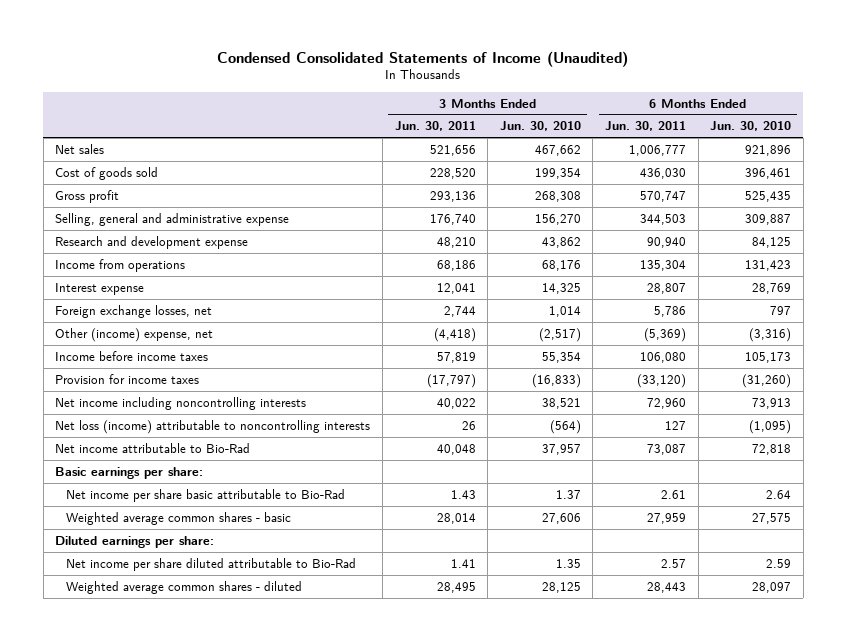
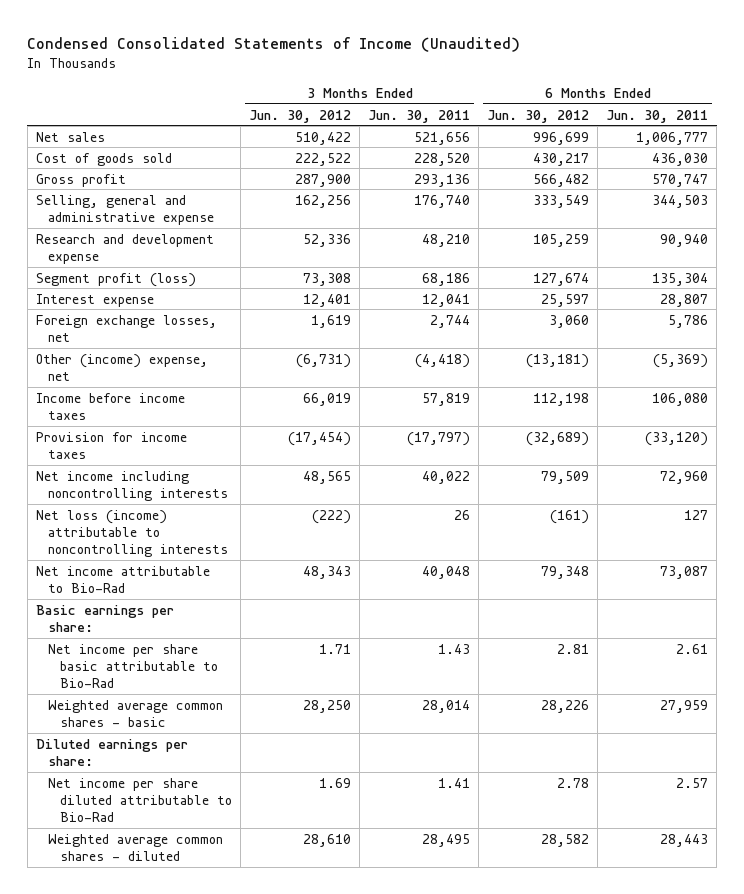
- | 3 Months Ended Jun. 30, 2011 | 3 Months Ended Jun. 30, 2010 | 6 Months Ended Jun. 30, 2011 | 6 Months Ended Jun. 30, 2010
+ | 3 Months Ended Jun. 30, 2012 | 3 Months Ended Jun. 30, 2011 | 6 Months Ended Jun. 30, 2012 | 6 Months Ended Jun. 30, 2011
- Income from operations | 68,186 | 68,176 | 135,304 | 131,423
+ Segment profit (loss) | 73,308 | 68,186 | 127,674 | 135,304

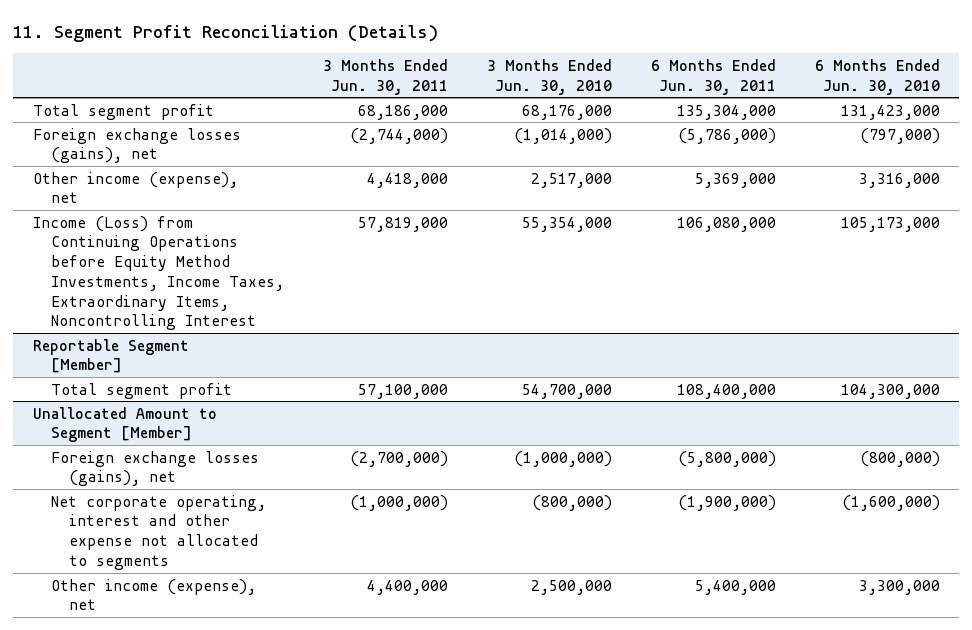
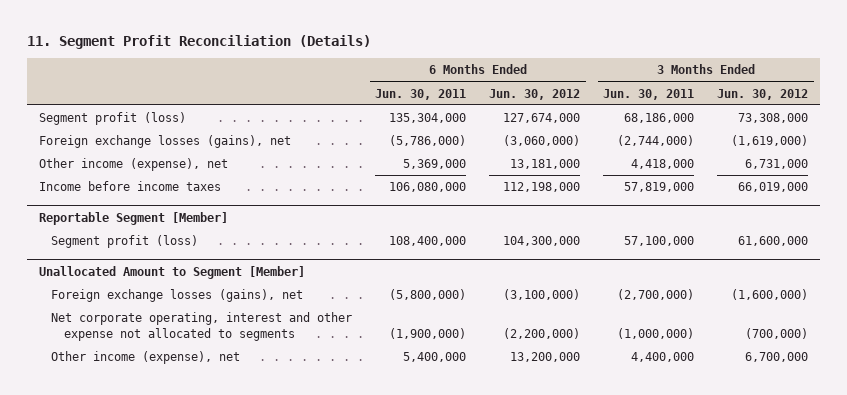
- | 3 Months Ended Jun. 30, 2011 | 3 Months Ended Jun. 30, 2010 | 6 Months Ended Jun. 30, 2011 | 6 Months Ended Jun. 30, 2010
+ | 6 Months Ended Jun. 30, 2011 | 6 Months Ended Jun. 30, 2012 | 3 Months Ended Jun. 30, 2011 | 3 Months Ended Jun. 30, 2012
- Total segment profit | 68,186,000 | 68,176,000 | 135,304,000 | 131,423,000
+ Segment profit (loss) | 135,304,000 | 127,674,000 | 68,186,000 | 73,308,000
- Income (Loss) from Continuing Operations before Equity Method Investments, Income Taxes, Extraordinary Items, Noncontrolling Interest | 57,819,000 | 55,354,000 | 106,080,000 | 105,173,000
+ Income before income taxes | 106,080,000 | 112,198,000 | 57,819,000 | 66,019,000
@ Reportable Segment [Member]
- Total segment profit | 57,100,000 | 54,700,000 | 108,400,000 | 104,300,000
+ Segment profit (loss) | 108,400,000 | 104,300,000 | 57,100,000 | 61,600,000

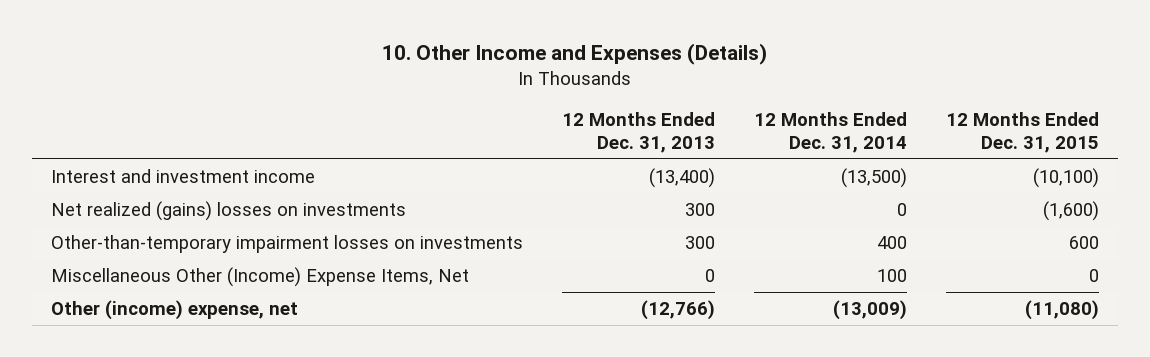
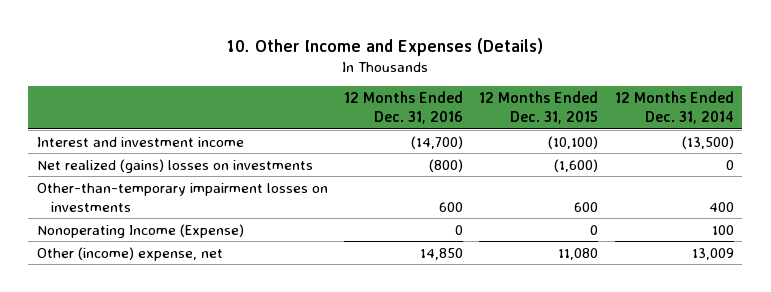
- | 12 Months Ended Dec. 31, 2013 | 12 Months Ended Dec. 31, 2014 | 12 Months Ended Dec. 31, 2015
+ | 12 Months Ended Dec. 31, 2016 | 12 Months Ended Dec. 31, 2015 | 12 Months Ended Dec. 31, 2014
- Miscellaneous Other (Income) Expense Items, Net | 0 | 100 | 0
- Other (income) expense, net | (12,766) | (13,009) | (11,080)
+ Nonoperating Income (Expense) | 0 | 0 | 100
+ Other (income) expense, net | 14,850 | 11,080 | 13,009

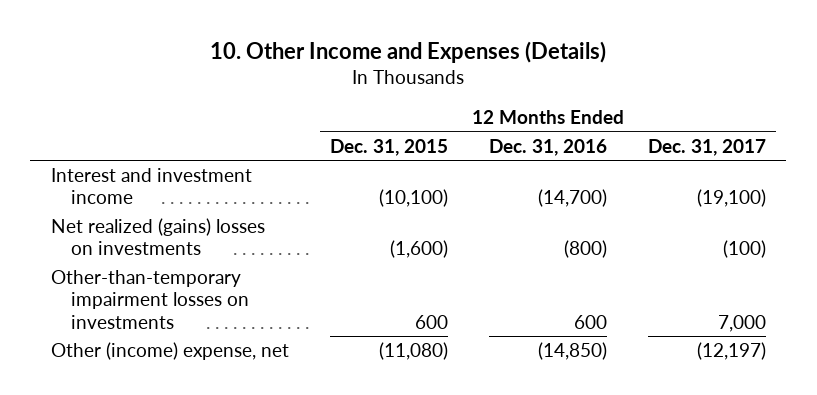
- | 12 Months Ended Dec. 31, 2016 | 12 Months Ended Dec. 31, 2015 | 12 Months Ended Dec. 31, 2014
+ | 12 Months Ended Dec. 31, 2015 | 12 Months Ended Dec. 31, 2016 | 12 Months Ended Dec. 31, 2017
- Nonoperating Income (Expense) | 0 | 0 | 100
- Other (income) expense, net | 14,850 | 11,080 | 13,009
+ Other (income) expense, net | (11,080) | (14,850) | (12,197)

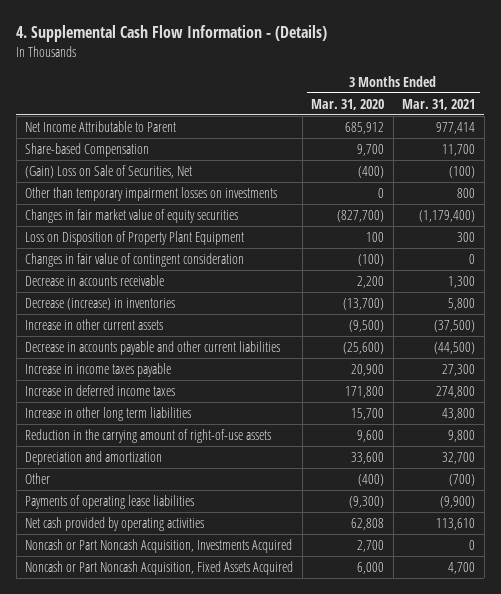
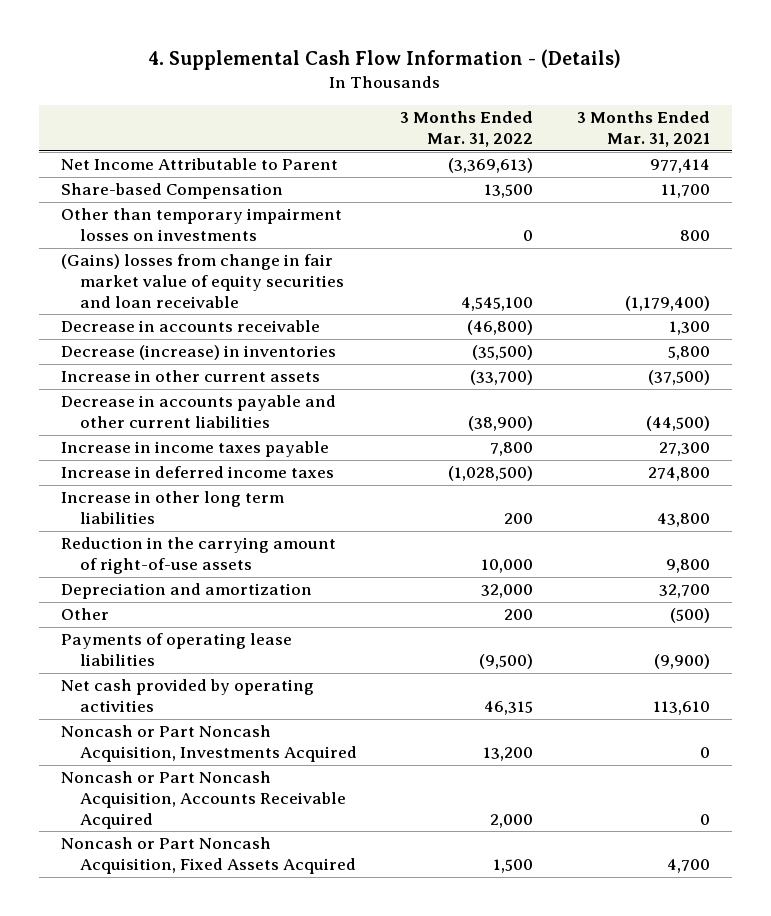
- | 3 Months Ended Mar. 31, 2020 | 3 Months Ended Mar. 31, 2021
+ | 3 Months Ended Mar. 31, 2022 | 3 Months Ended Mar. 31, 2021
- (Gain) Loss on Sale of Securities, Net | (400) | (100)
- Changes in fair market value of equity securities | (827,700) | (1,179,400)
- Loss on Disposition of Property Plant Equipment | 100 | 300
- Changes in fair value of contingent consideration | (100) | 0
+ (Gains) losses from change in fair market value of equity securities and loan receivable | 4,545,100 | (1,179,400)
- Other | (400) | (700)
+ Other | 200 | (500)
+ Noncash or Part Noncash Acquisition, Accounts Receivable Acquired | 2,000 | 0

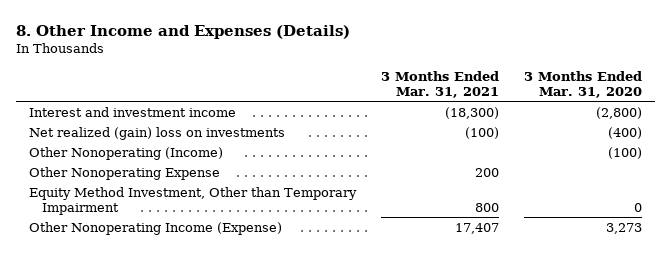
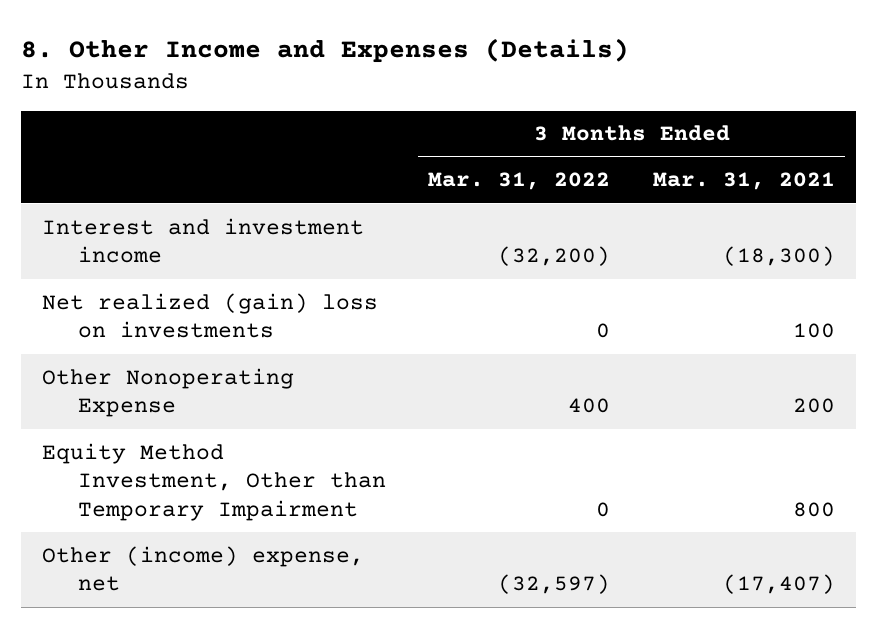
- | 3 Months Ended Mar. 31, 2021 | 3 Months Ended Mar. 31, 2020
+ | 3 Months Ended Mar. 31, 2022 | 3 Months Ended Mar. 31, 2021
- Net realized (gain) loss on investments | (100) | (400)
- Other Nonoperating (Income) | | (100)
+ Net realized (gain) loss on investments | 0 | 100
- Other Nonoperating Income (Expense) | 17,407 | 3,273
+ Other (income) expense, net | (32,597) | (17,407)

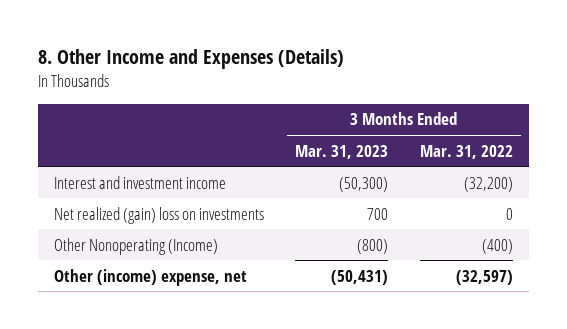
- | 3 Months Ended Mar. 31, 2022 | 3 Months Ended Mar. 31, 2021
+ | 3 Months Ended Mar. 31, 2023 | 3 Months Ended Mar. 31, 2022
- Other Nonoperating Expense | 400 | 200
- Equity Method Investment, Other than Temporary Impairment | 0 | 800
+ Other Nonoperating (Income) | (800) | (400)

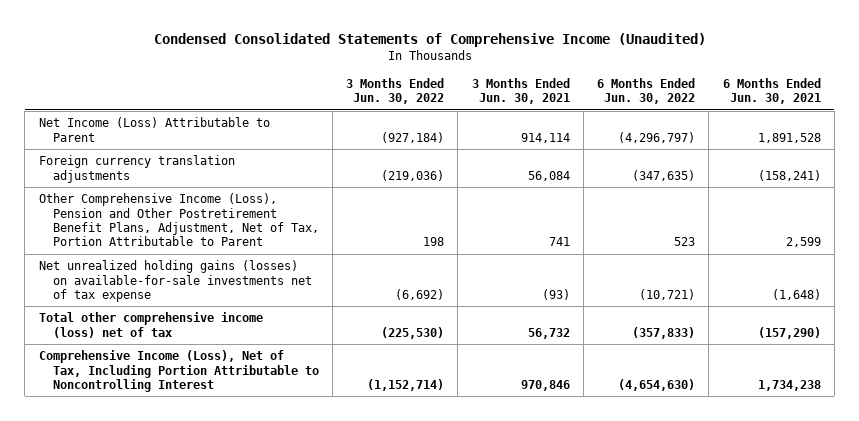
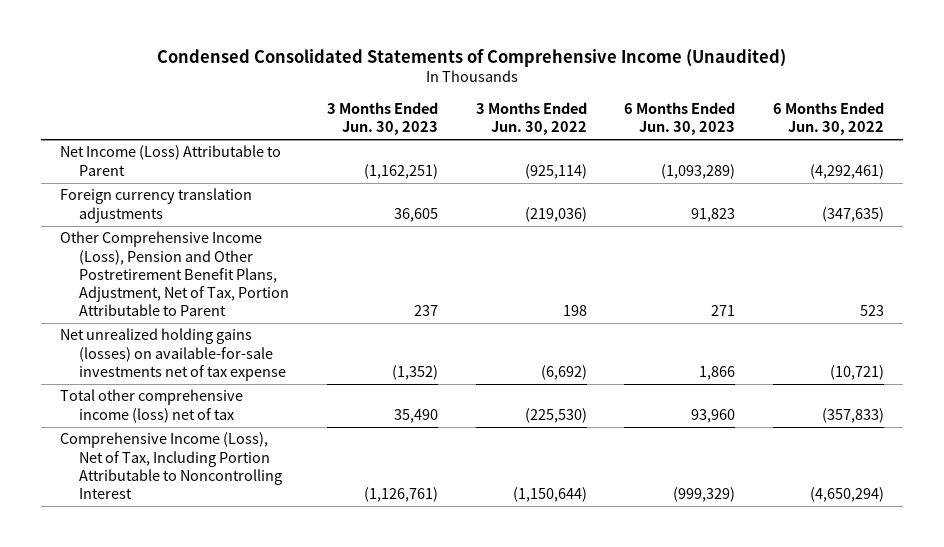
- | 3 Months Ended Jun. 30, 2022 | 3 Months Ended Jun. 30, 2021 | 6 Months Ended Jun. 30, 2022 | 6 Months Ended Jun. 30, 2021
+ | 3 Months Ended Jun. 30, 2023 | 3 Months Ended Jun. 30, 2022 | 6 Months Ended Jun. 30, 2023 | 6 Months Ended Jun. 30, 2022
- Net Income (Loss) Attributable to Parent | (927,184) | 914,114 | (4,296,797) | 1,891,528
+ Net Income (Loss) Attributable to Parent | (1,162,251) | (925,114) | (1,093,289) | (4,292,461)
- Comprehensive Income (Loss), Net of Tax, Including Portion Attributable to Noncontrolling Interest | (1,152,714) | 970,846 | (4,654,630) | 1,734,238
+ Comprehensive Income (Loss), Net of Tax, Including Portion Attributable to Noncontrolling Interest | (1,126,761) | (1,150,644) | (999,329) | (4,650,294)

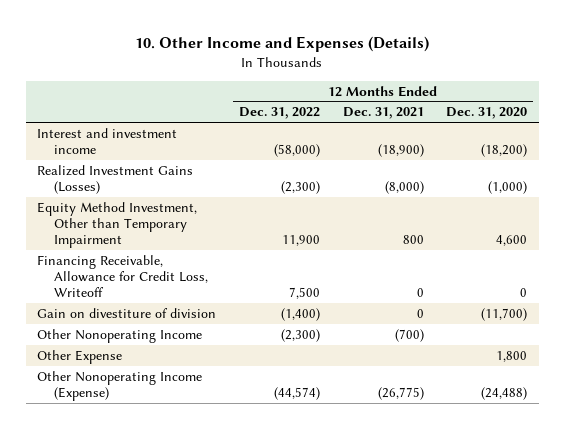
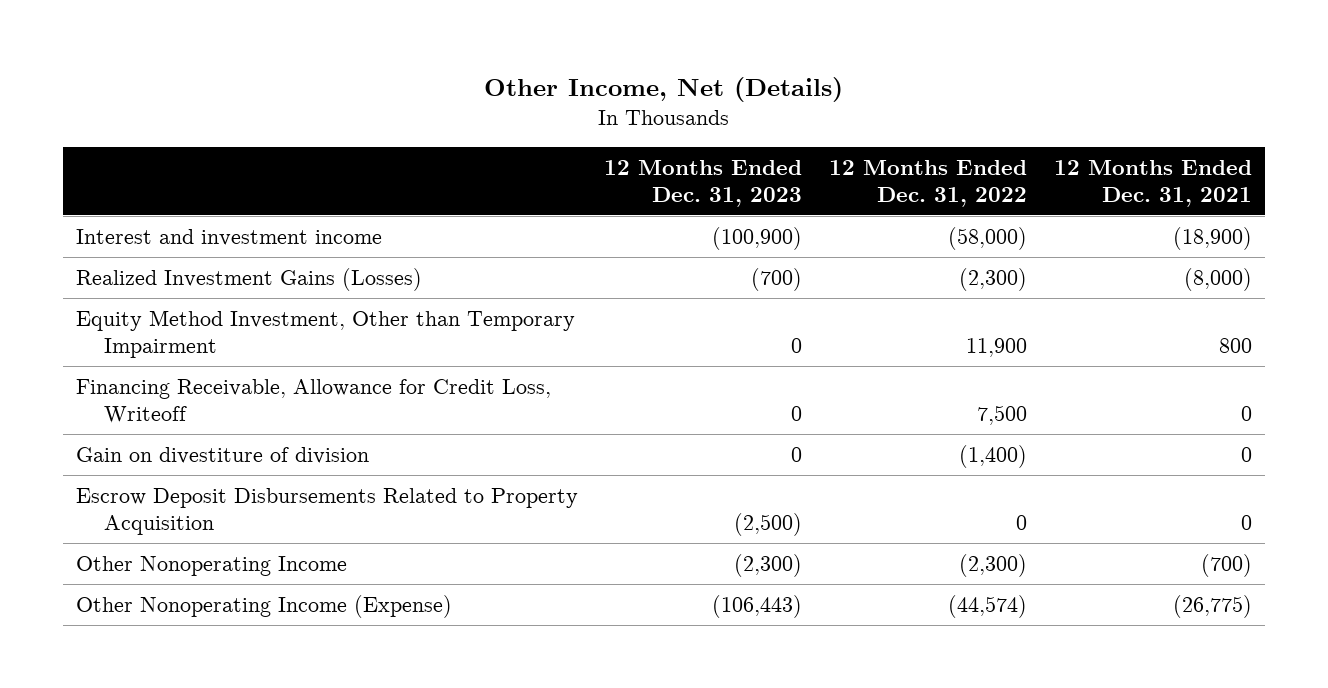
- 10. Other Income and Expenses (Details)
+ Other Income, Net (Details)
- | 12 Months Ended Dec. 31, 2022 | 12 Months Ended Dec. 31, 2021 | 12 Months Ended Dec. 31, 2020
+ | 12 Months Ended Dec. 31, 2023 | 12 Months Ended Dec. 31, 2022 | 12 Months Ended Dec. 31, 2021
+ Escrow Deposit Disbursements Related to Property Acquisition | (2,500) | 0 | 0
- Other Expense | | | 1,800

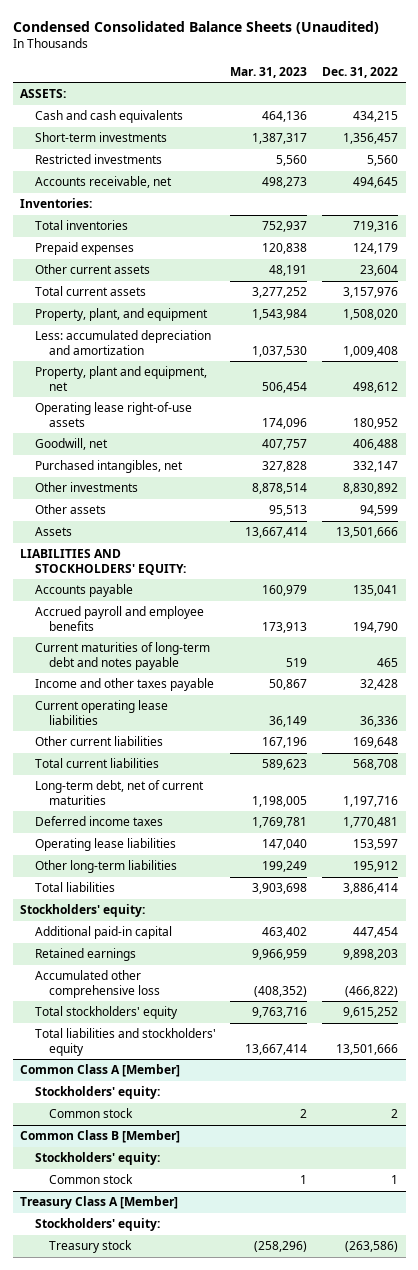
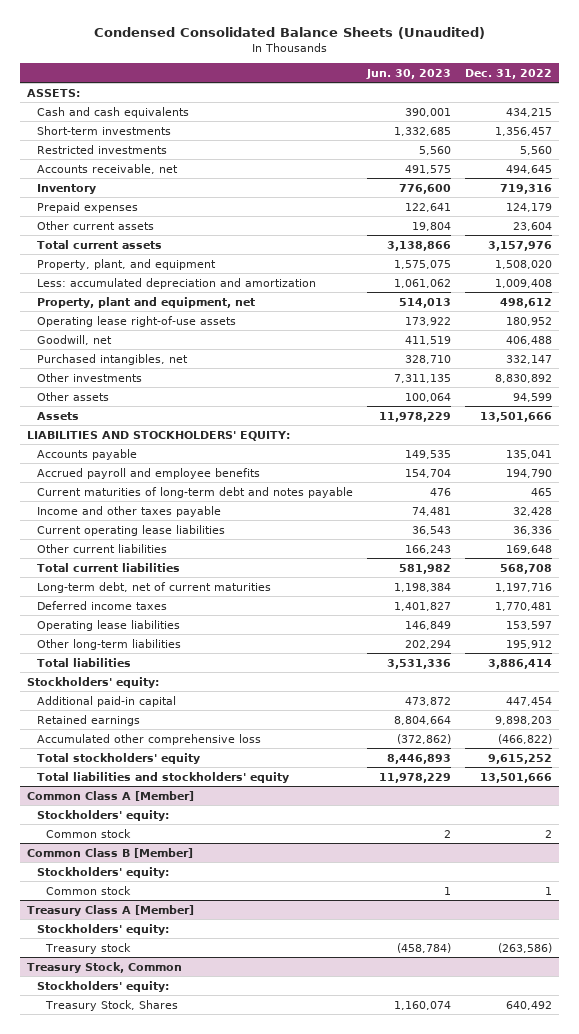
- | Mar. 31, 2023 | Dec. 31, 2022
+ | Jun. 30, 2023 | Dec. 31, 2022
- Inventories:
- Total inventories | 752,937 | 719,316
+ Inventory | 776,600 | 719,316
+ Treasury Stock, Common
+ Stockholders' equity:
+ Treasury Stock, Shares | 1,160,074 | 640,492

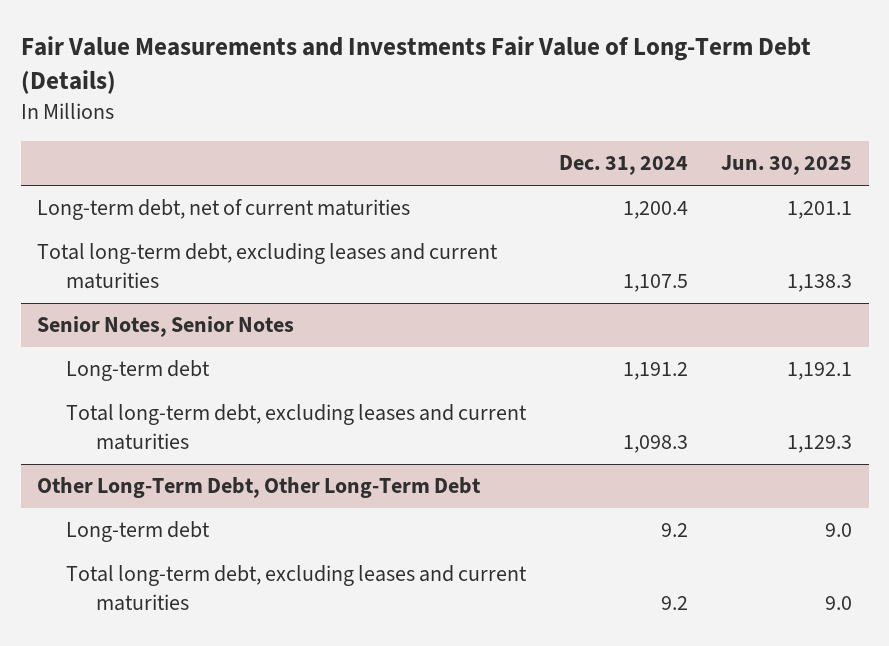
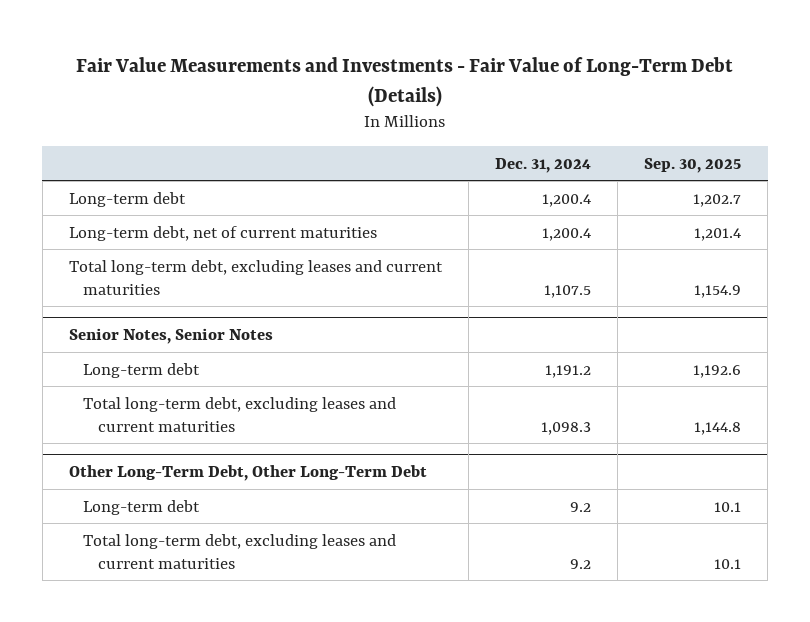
- Fair Value Measurements and Investments Fair Value of Long-Term Debt (Details)
+ Fair Value Measurements and Investments - Fair Value of Long-Term Debt (Details)
- | Dec. 31, 2024 | Jun. 30, 2025
+ | Dec. 31, 2024 | Sep. 30, 2025
+ Long-term debt | 1,200.4 | 1,202.7

